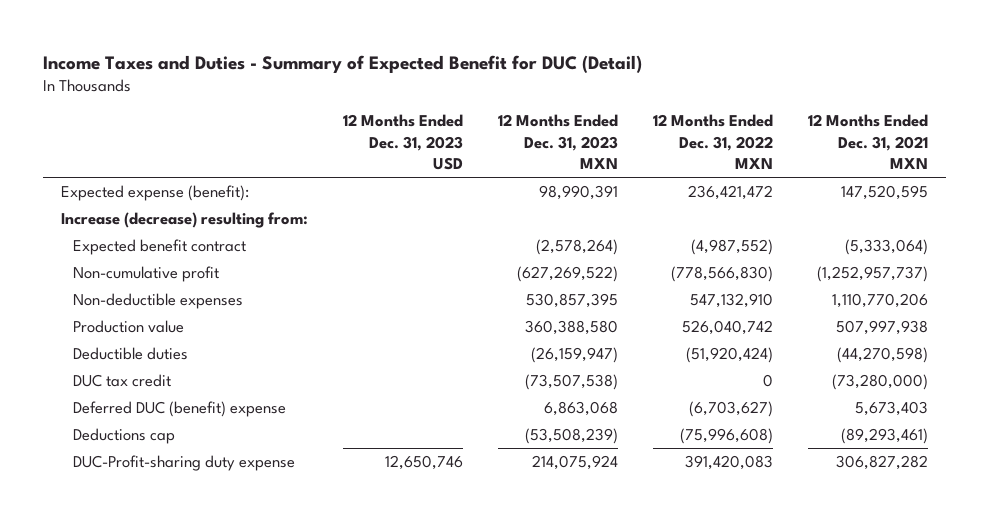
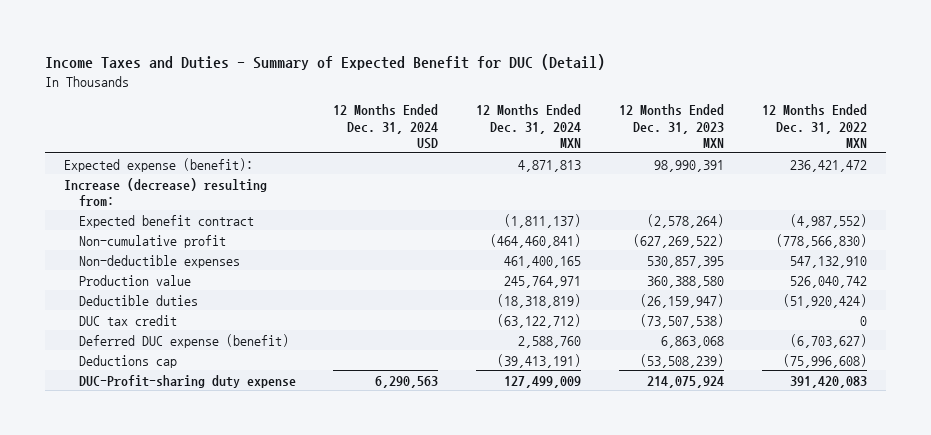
- | 12 Months Ended Dec. 31, 2023 USD | 12 Months Ended Dec. 31, 2023 MXN | 12 Months Ended Dec. 31, 2022 MXN | 12 Months Ended Dec. 31, 2021 MXN
+ | 12 Months Ended Dec. 31, 2024 USD | 12 Months Ended Dec. 31, 2024 MXN | 12 Months Ended Dec. 31, 2023 MXN | 12 Months Ended Dec. 31, 2022 MXN
- Deferred DUC (benefit) expense | | 6,863,068 | (6,703,627) | 5,673,403
+ Deferred DUC expense (benefit) | | 2,588,760 | 6,863,068 | (6,703,627)

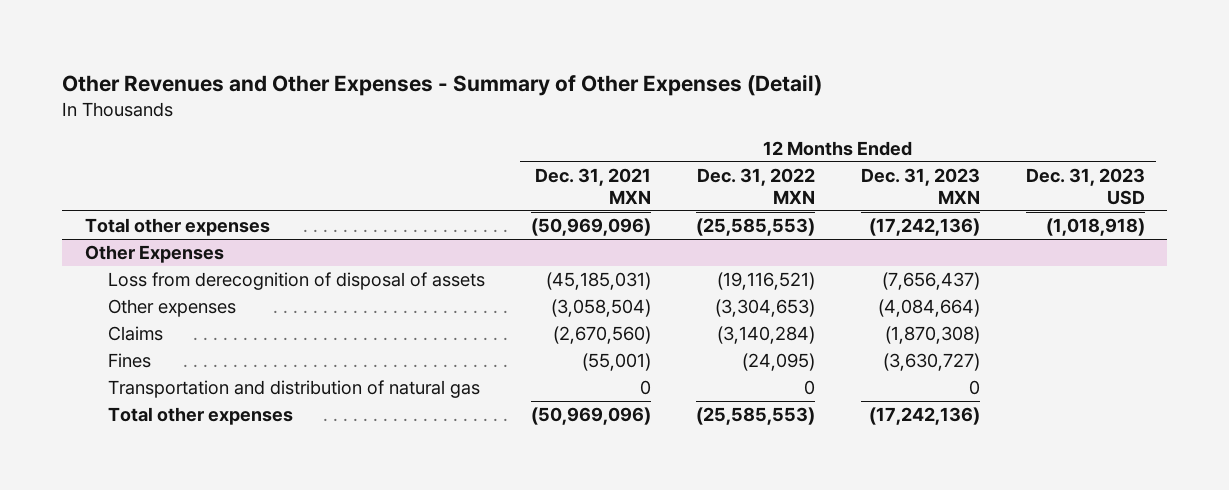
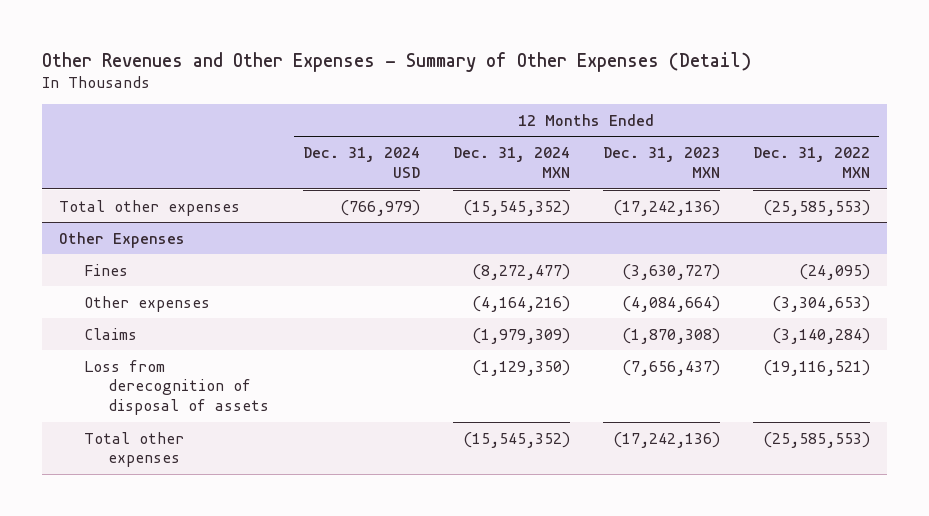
- | 12 Months Ended Dec. 31, 2021 MXN | 12 Months Ended Dec. 31, 2022 MXN | 12 Months Ended Dec. 31, 2023 MXN | 12 Months Ended Dec. 31, 2023 USD
+ | 12 Months Ended Dec. 31, 2024 USD | 12 Months Ended Dec. 31, 2024 MXN | 12 Months Ended Dec. 31, 2023 MXN | 12 Months Ended Dec. 31, 2022 MXN
@ Other Expenses
moved up: Fines | | (8,272,477) | (3,630,727) | (24,095)
- Transportation and distribution of natural gas | 0 | 0 | 0 |
moved down: Loss from derecognition of disposal of assets | | (1,129,350) | (7,656,437) | (19,116,521)

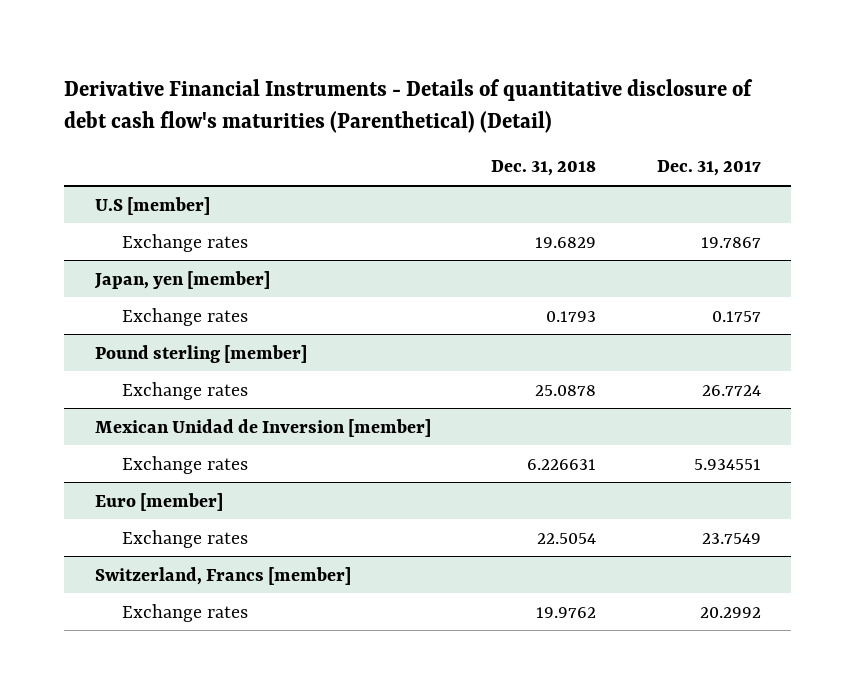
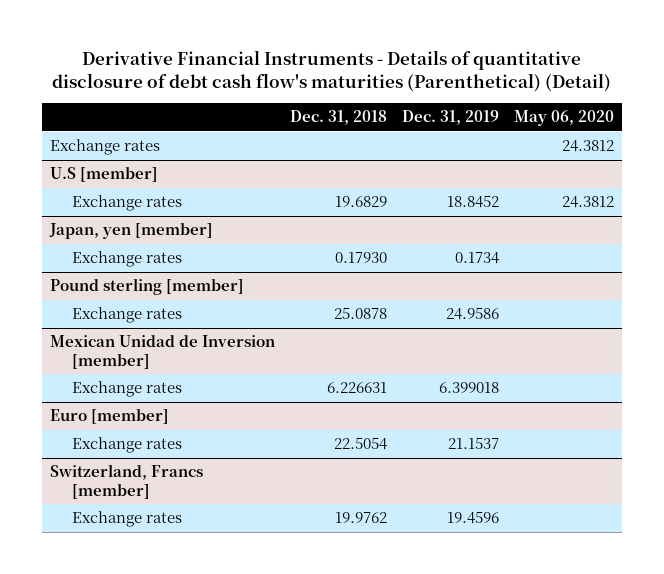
- | Dec. 31, 2018 | Dec. 31, 2017
+ | Dec. 31, 2018 | Dec. 31, 2019 | May 06, 2020
+ Exchange rates | | | 24.3812
@ Japan, yen [member]
- Exchange rates | 0.1793 | 0.1757
+ Exchange rates | 0.17930 | 0.1734 |

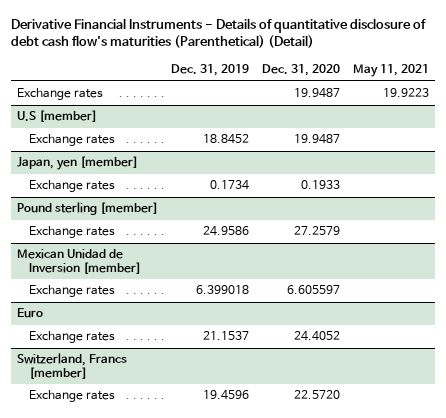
- | Dec. 31, 2018 | Dec. 31, 2019 | May 06, 2020
+ | Dec. 31, 2019 | Dec. 31, 2020 | May 11, 2021
- Euro [member]
+ Euro

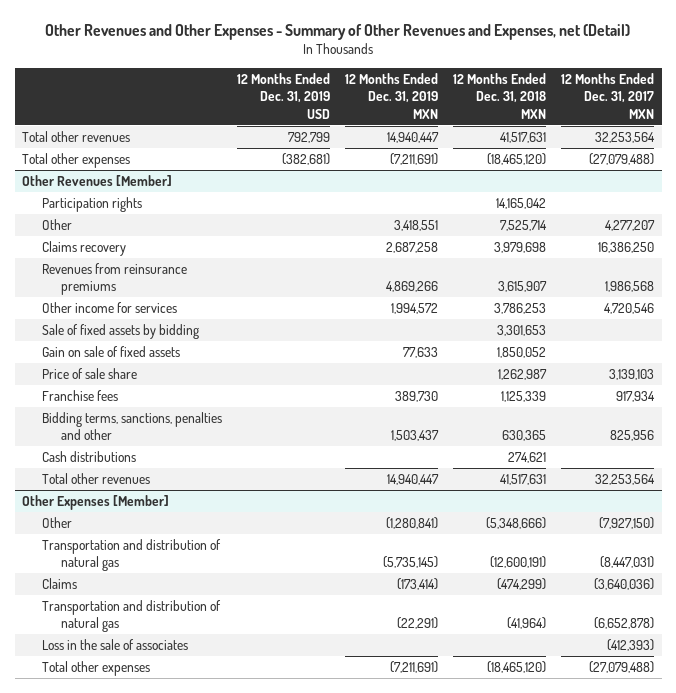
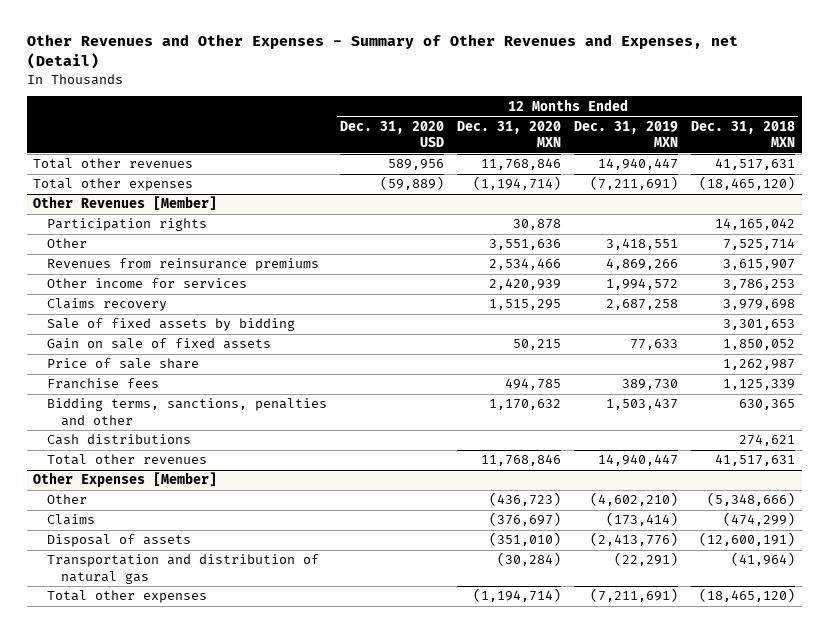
- | 12 Months Ended Dec. 31, 2019 USD | 12 Months Ended Dec. 31, 2019 MXN | 12 Months Ended Dec. 31, 2018 MXN | 12 Months Ended Dec. 31, 2017 MXN
+ | 12 Months Ended Dec. 31, 2020 USD | 12 Months Ended Dec. 31, 2020 MXN | 12 Months Ended Dec. 31, 2019 MXN | 12 Months Ended Dec. 31, 2018 MXN
@ Other Revenues [Member]
moved down: Claims recovery | | 1,515,295 | 2,687,258 | 3,979,698
@ Other Expenses [Member]
- Other | | (1,280,841) | (5,348,666) | (7,927,150)
- Transportation and distribution of natural gas | | (5,735,145) | (12,600,191) | (8,447,031)
+ Other | | (436,723) | (4,602,210) | (5,348,666)
+ Disposal of assets | | (351,010) | (2,413,776) | (12,600,191)
- Loss in the sale of associates | | | | (412,393)

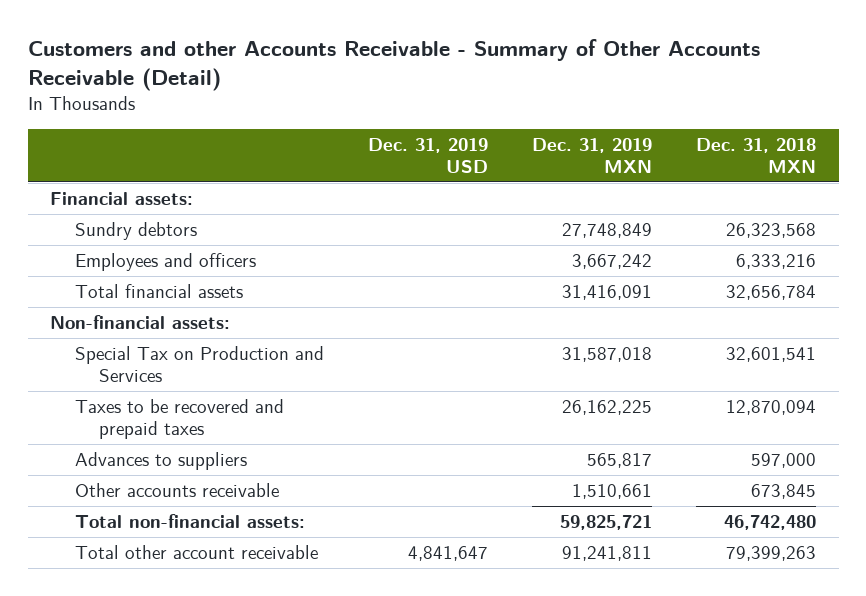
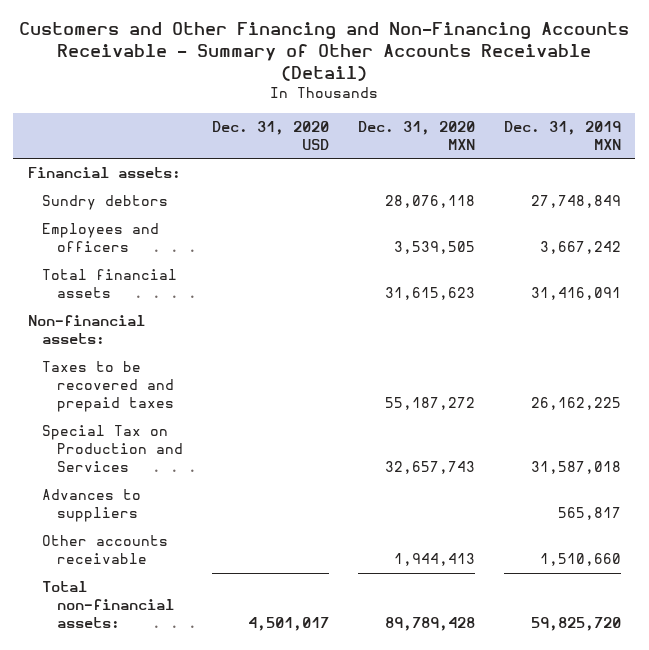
- Customers and other Accounts Receivable - Summary of Other Accounts Receivable (Detail)
+ Customers and Other Financing and Non-Financing Accounts Receivable - Summary of Other Accounts Receivable (Detail)
- | Dec. 31, 2019 USD | Dec. 31, 2019 MXN | Dec. 31, 2018 MXN
+ | Dec. 31, 2020 USD | Dec. 31, 2020 MXN | Dec. 31, 2019 MXN
moved down: Special Tax on Production and Services | | 32,657,743 | 31,587,018
- Other accounts receivable | | 1,510,661 | 673,845
- Total non-financial assets: | | 59,825,721 | 46,742,480
- Total other account receivable | 4,841,647 | 91,241,811 | 79,399,263
+ Other accounts receivable | | 1,944,413 | 1,510,660
+ Total non-financial assets: | 4,501,017 | 89,789,428 | 59,825,720

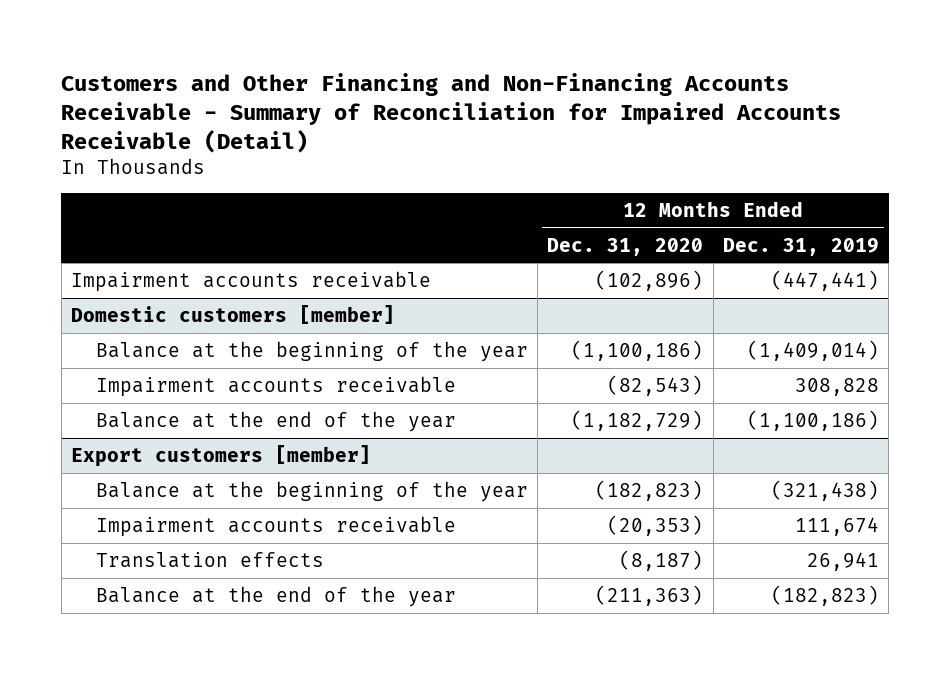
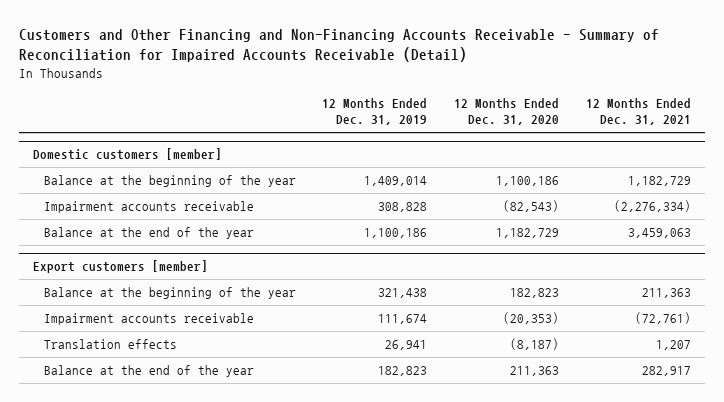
- | 12 Months Ended Dec. 31, 2020 | 12 Months Ended Dec. 31, 2019
+ | 12 Months Ended Dec. 31, 2019 | 12 Months Ended Dec. 31, 2020 | 12 Months Ended Dec. 31, 2021
- Impairment accounts receivable | (102,896) | (447,441)
@ Domestic customers [member]
- Balance at the beginning of the year | (1,100,186) | (1,409,014)
+ Balance at the beginning of the year | 1,409,014 | 1,100,186 | 1,182,729
- Balance at the end of the year | (1,182,729) | (1,100,186)
+ Balance at the end of the year | 1,100,186 | 1,182,729 | 3,459,063
@ Export customers [member]
- Balance at the beginning of the year | (182,823) | (321,438)
+ Balance at the beginning of the year | 321,438 | 182,823 | 211,363
- Balance at the end of the year | (211,363) | (182,823)
+ Balance at the end of the year | 182,823 | 211,363 | 282,917

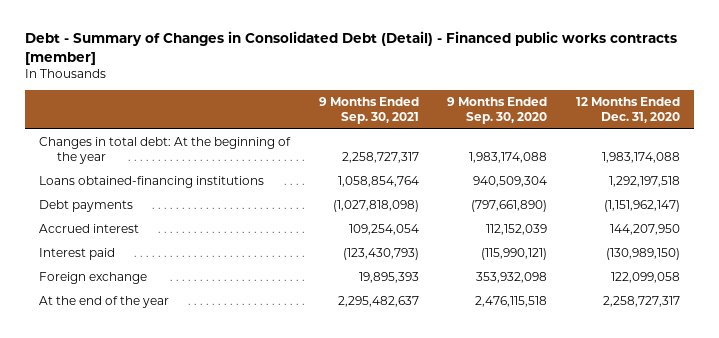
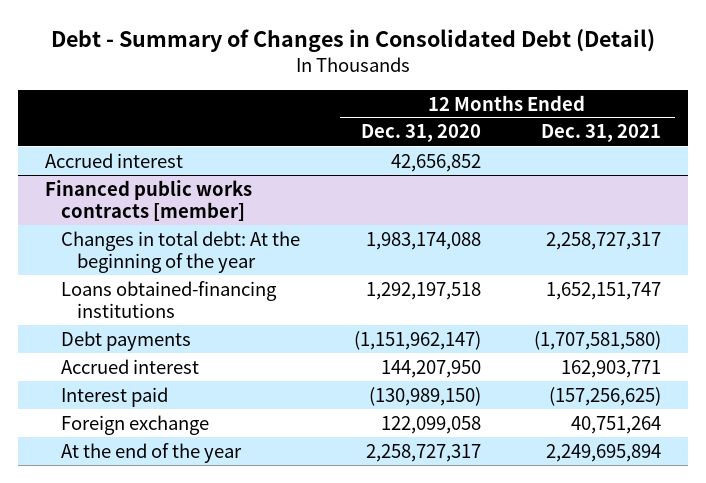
- Debt - Summary of Changes in Consolidated Debt (Detail) - Financed public works contracts [member]
+ Debt - Summary of Changes in Consolidated Debt (Detail)
- | 9 Months Ended Sep. 30, 2021 | 9 Months Ended Sep. 30, 2020 | 12 Months Ended Dec. 31, 2020
+ | 12 Months Ended Dec. 31, 2020 | 12 Months Ended Dec. 31, 2021
+ Accrued interest | 42,656,852 |
+ Financed public works contracts [member]

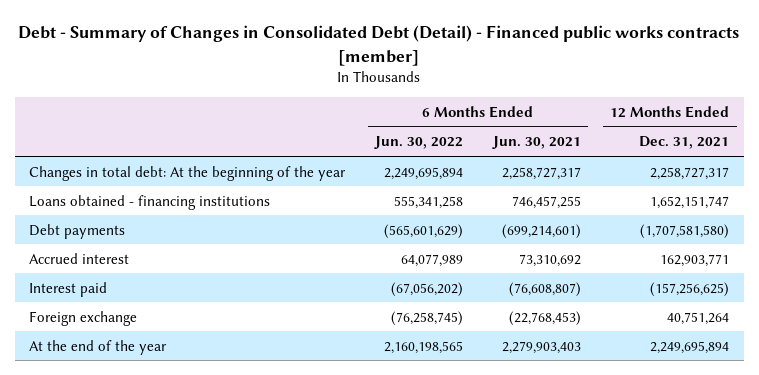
- Debt - Summary of Changes in Consolidated Debt (Detail)
+ Debt - Summary of Changes in Consolidated Debt (Detail) - Financed public works contracts [member]
- | 12 Months Ended Dec. 31, 2020 | 12 Months Ended Dec. 31, 2021
+ | 6 Months Ended Jun. 30, 2022 | 6 Months Ended Jun. 30, 2021 | 12 Months Ended Dec. 31, 2021
- Accrued interest | 42,656,852 |
- Financed public works contracts [member]
- Loans obtained-financing institutions | 1,292,197,518 | 1,652,151,747
+ Loans obtained - financing institutions | 555,341,258 | 746,457,255 | 1,652,151,747

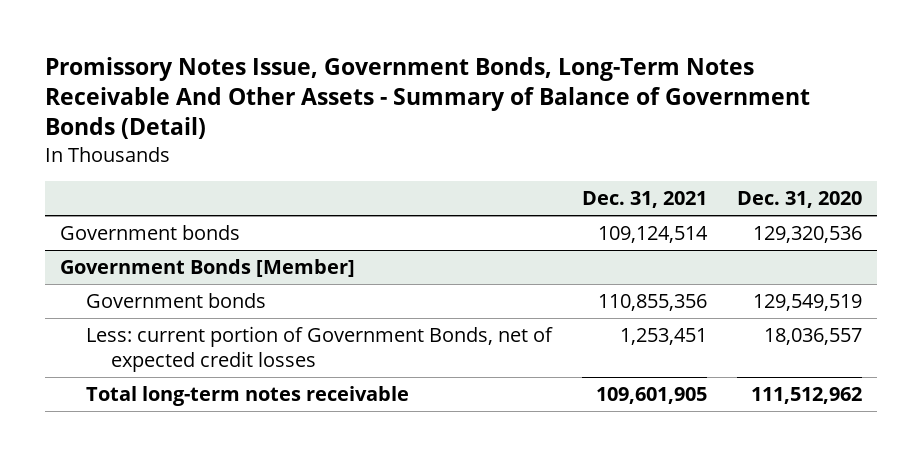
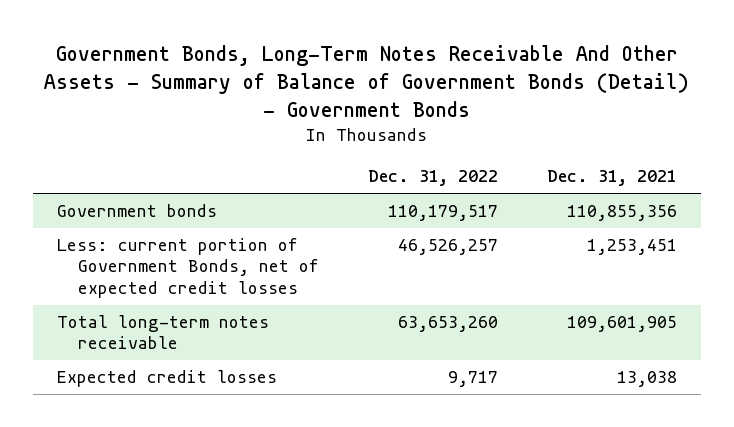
- Promissory Notes Issue, Government Bonds, Long-Term Notes Receivable And Other Assets - Summary of Balance of Government Bonds (Detail)
+ Government Bonds, Long-Term Notes Receivable And Other Assets - Summary of Balance of Government Bonds (Detail) - Government Bonds
- | Dec. 31, 2021 | Dec. 31, 2020
+ | Dec. 31, 2022 | Dec. 31, 2021
- Government bonds | 109,124,514 | 129,320,536
- Government Bonds [Member]
+ Expected credit losses | 9,717 | 13,038

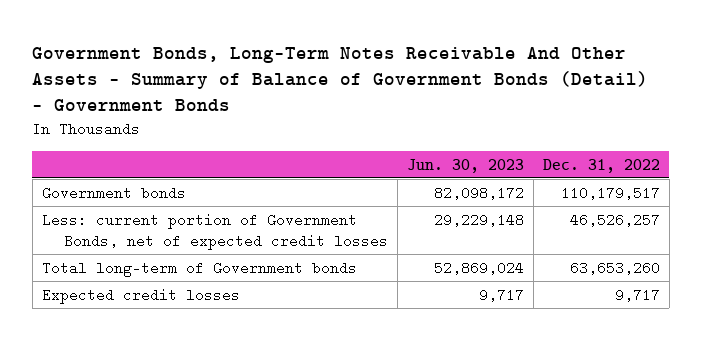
- | Dec. 31, 2022 | Dec. 31, 2021
+ | Jun. 30, 2023 | Dec. 31, 2022
- Total long-term notes receivable | 63,653,260 | 109,601,905
+ Total long-term of Government bonds | 52,869,024 | 63,653,260

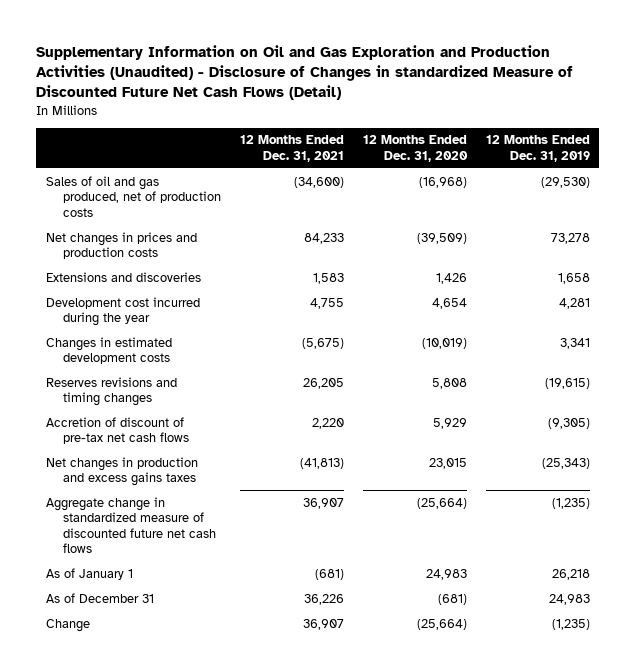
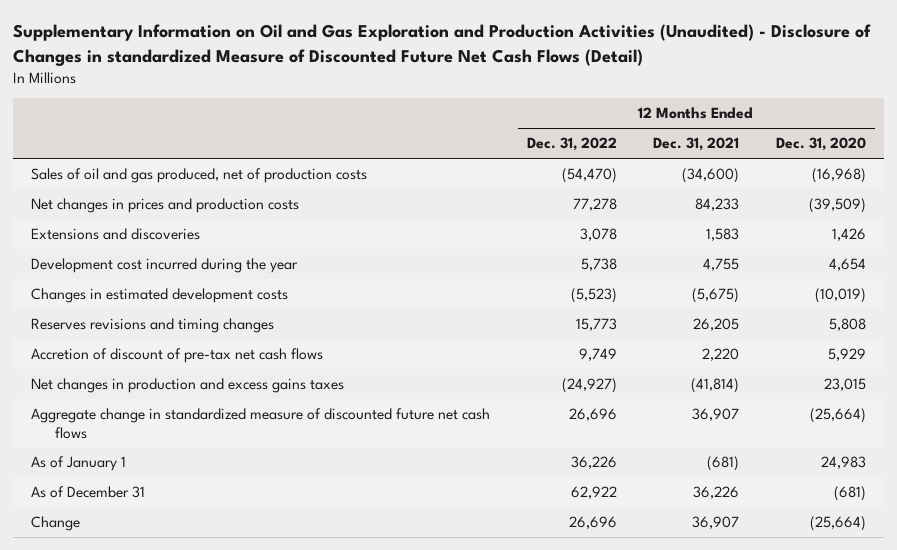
- | 12 Months Ended Dec. 31, 2021 | 12 Months Ended Dec. 31, 2020 | 12 Months Ended Dec. 31, 2019
+ | 12 Months Ended Dec. 31, 2022 | 12 Months Ended Dec. 31, 2021 | 12 Months Ended Dec. 31, 2020
- Net changes in production and excess gains taxes | (41,813) | 23,015 | (25,343)
+ Net changes in production and excess gains taxes | (24,927) | (41,814) | 23,015

